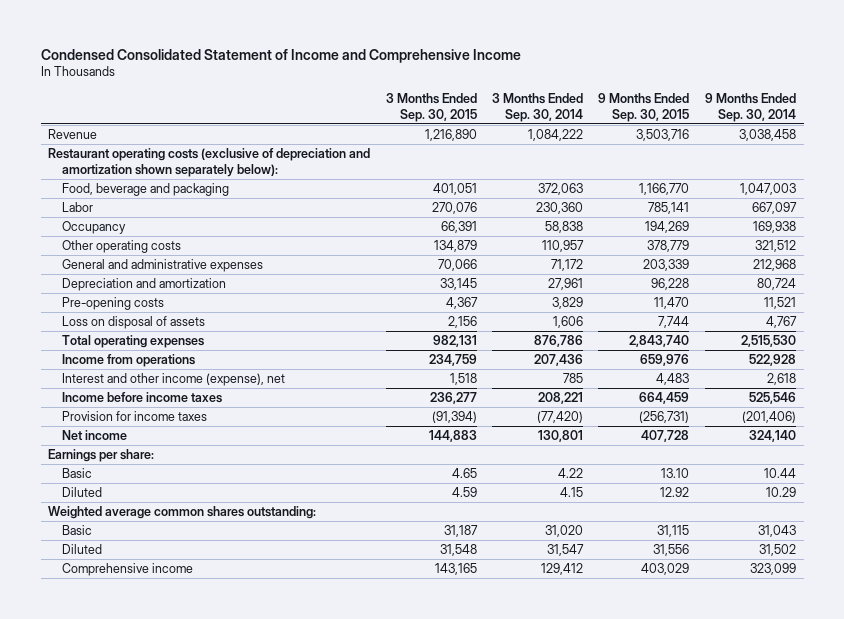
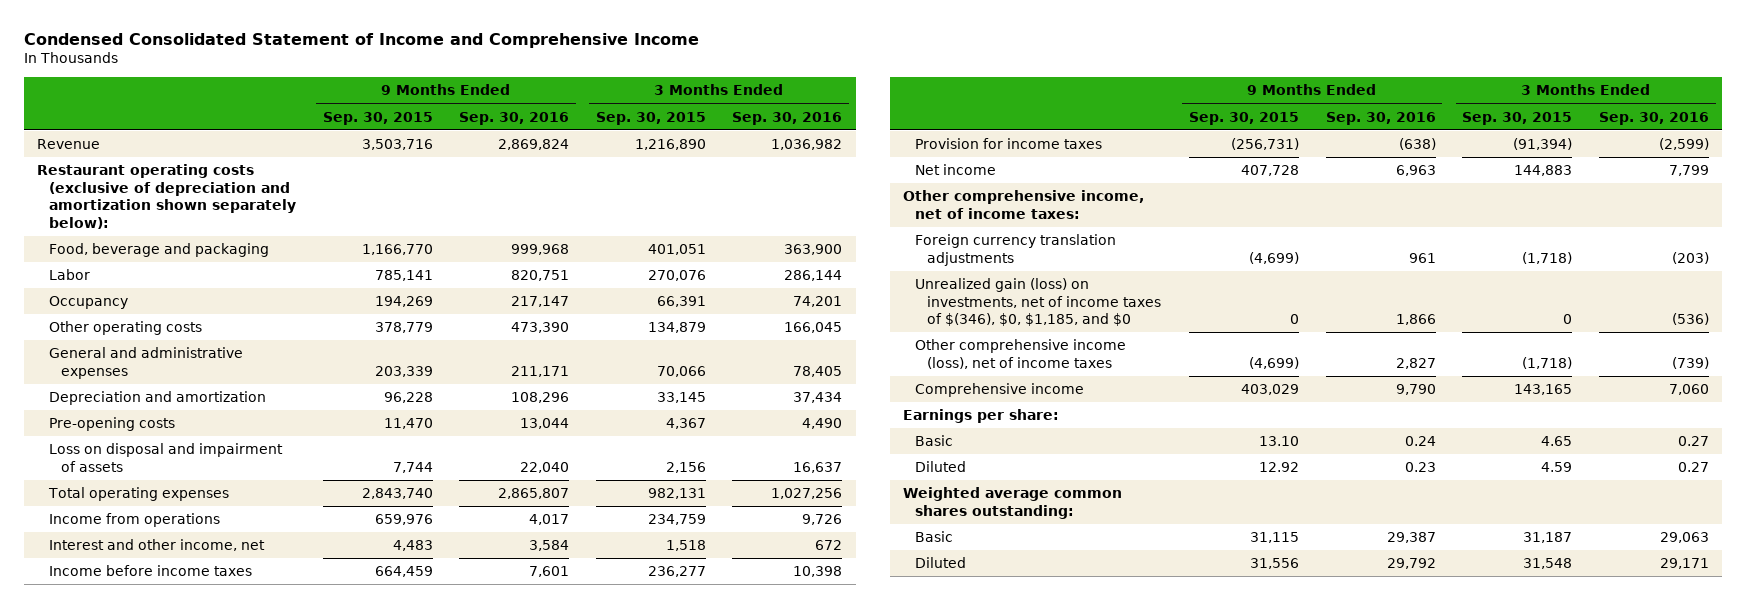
- | 3 Months Ended Sep. 30, 2015 | 3 Months Ended Sep. 30, 2014 | 9 Months Ended Sep. 30, 2015 | 9 Months Ended Sep. 30, 2014
+ | 9 Months Ended Sep. 30, 2015 | 9 Months Ended Sep. 30, 2016 | 3 Months Ended Sep. 30, 2015 | 3 Months Ended Sep. 30, 2016
- Loss on disposal of assets | 2,156 | 1,606 | 7,744 | 4,767
+ Loss on disposal and impairment of assets | 7,744 | 22,040 | 2,156 | 16,637
- Interest and other income (expense), net | 1,518 | 785 | 4,483 | 2,618
+ Interest and other income, net | 4,483 | 3,584 | 1,518 | 672
+ Other comprehensive income, net of income taxes:
+ Foreign currency translation adjustments | (4,699) | 961 | (1,718) | (203)
+ Unrealized gain (loss) on investments, net of income taxes of $(346), $0, $1,185, and $0 | 0 | 1,866 | 0 | (536)
+ Other comprehensive income (loss), net of income taxes | (4,699) | 2,827 | (1,718) | (739)
moved up: Comprehensive income | 403,029 | 9,790 | 143,165 | 7,060

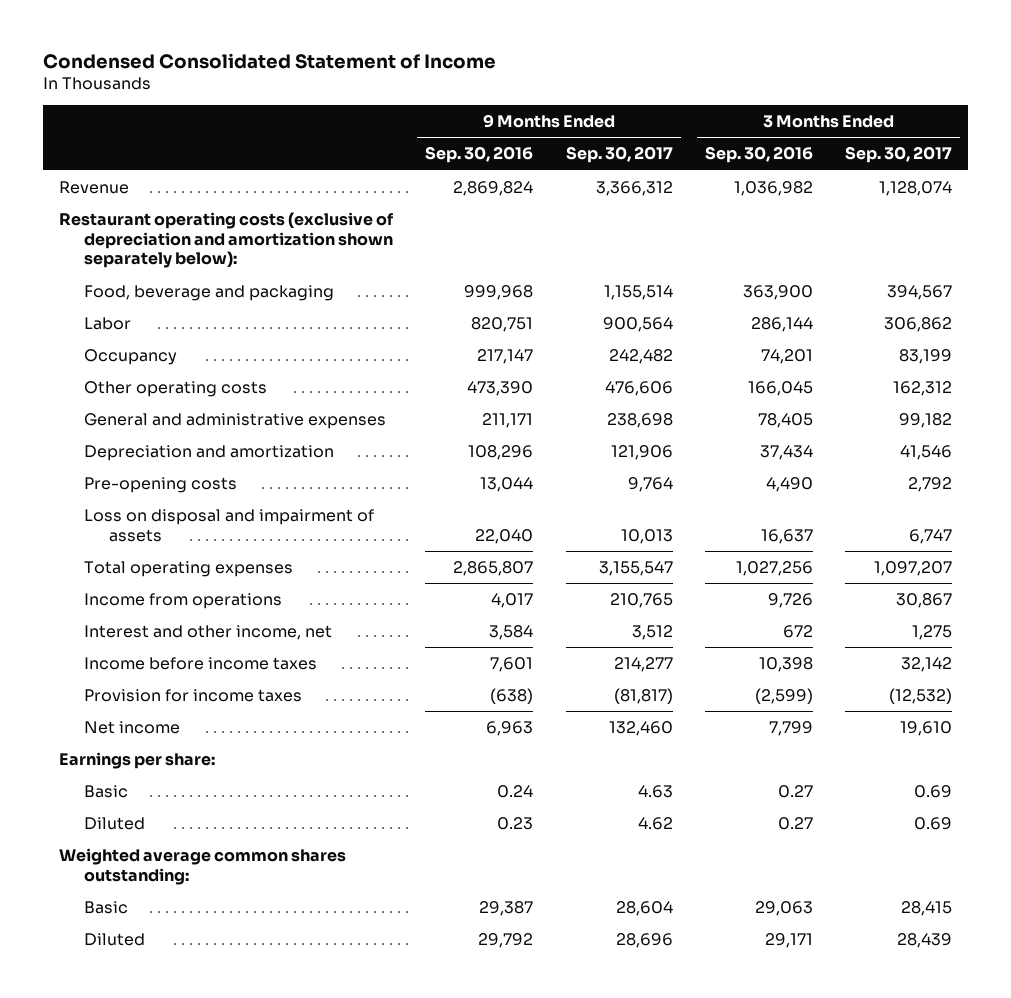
- Condensed Consolidated Statement of Income and Comprehensive Income
+ Condensed Consolidated Statement of Income
- | 9 Months Ended Sep. 30, 2015 | 9 Months Ended Sep. 30, 2016 | 3 Months Ended Sep. 30, 2015 | 3 Months Ended Sep. 30, 2016
+ | 9 Months Ended Sep. 30, 2016 | 9 Months Ended Sep. 30, 2017 | 3 Months Ended Sep. 30, 2016 | 3 Months Ended Sep. 30, 2017
- Other comprehensive income, net of income taxes:
- Foreign currency translation adjustments | (4,699) | 961 | (1,718) | (203)
- Unrealized gain (loss) on investments, net of income taxes of $(346), $0, $1,185, and $0 | 0 | 1,866 | 0 | (536)
- Other comprehensive income (loss), net of income taxes | (4,699) | 2,827 | (1,718) | (739)
- Comprehensive income | 403,029 | 9,790 | 143,165 | 7,060

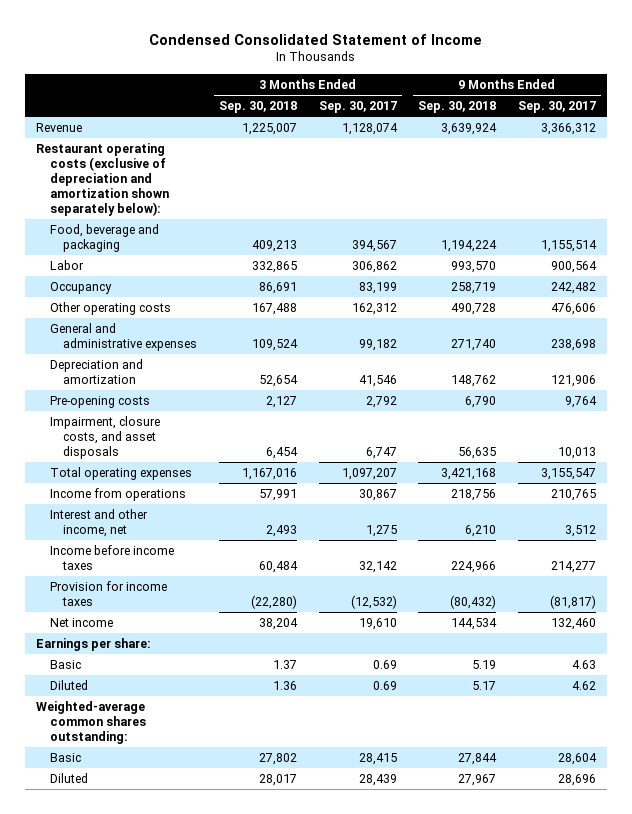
- | 9 Months Ended Sep. 30, 2016 | 9 Months Ended Sep. 30, 2017 | 3 Months Ended Sep. 30, 2016 | 3 Months Ended Sep. 30, 2017
+ | 3 Months Ended Sep. 30, 2018 | 3 Months Ended Sep. 30, 2017 | 9 Months Ended Sep. 30, 2018 | 9 Months Ended Sep. 30, 2017
- Loss on disposal and impairment of assets | 22,040 | 10,013 | 16,637 | 6,747
+ Impairment, closure costs, and asset disposals | 6,454 | 6,747 | 56,635 | 10,013
- Weighted average common shares outstanding:
+ Weighted-average common shares outstanding:

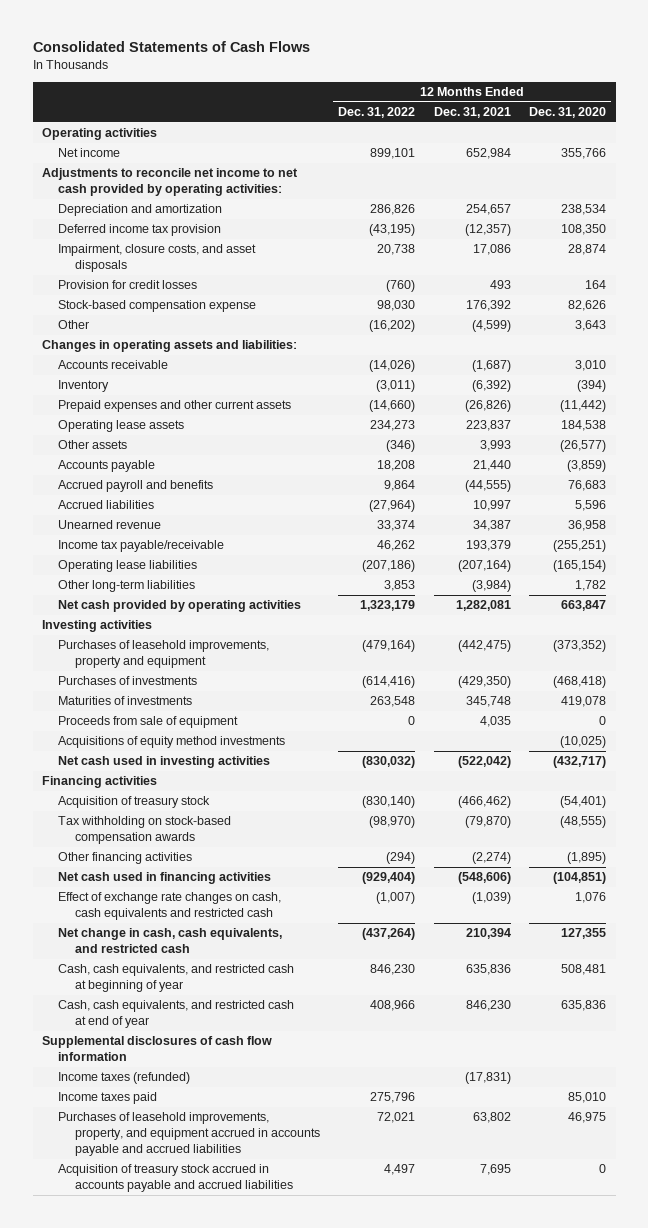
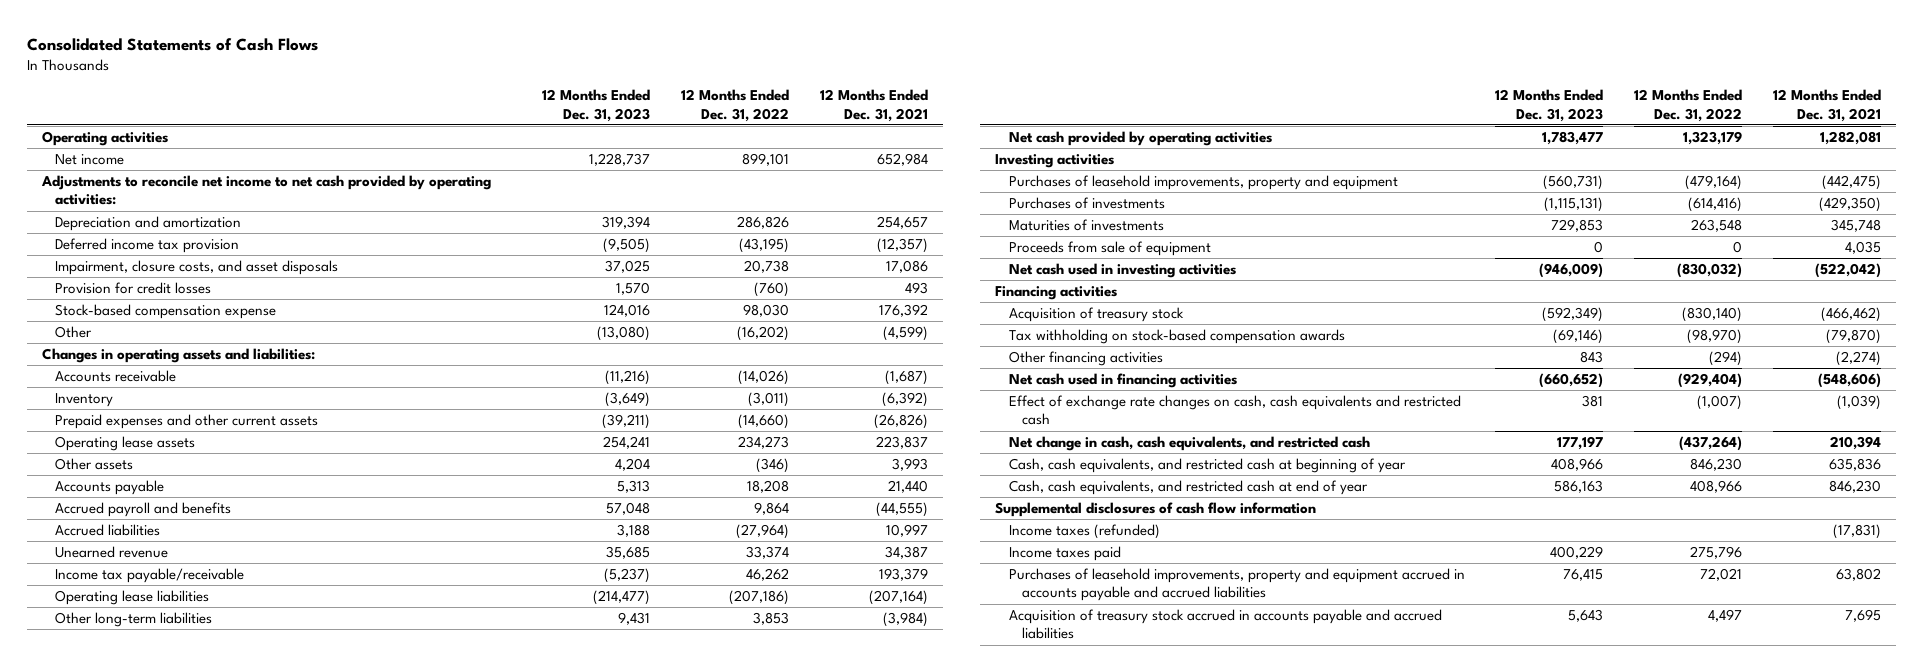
- | 12 Months Ended Dec. 31, 2022 | 12 Months Ended Dec. 31, 2021 | 12 Months Ended Dec. 31, 2020
+ | 12 Months Ended Dec. 31, 2023 | 12 Months Ended Dec. 31, 2022 | 12 Months Ended Dec. 31, 2021
- Acquisitions of equity method investments | | | (10,025)
- Purchases of leasehold improvements, property, and equipment accrued in accounts payable and accrued liabilities | 72,021 | 63,802 | 46,975
+ Purchases of leasehold improvements, property and equipment accrued in accounts payable and accrued liabilities | 76,415 | 72,021 | 63,802

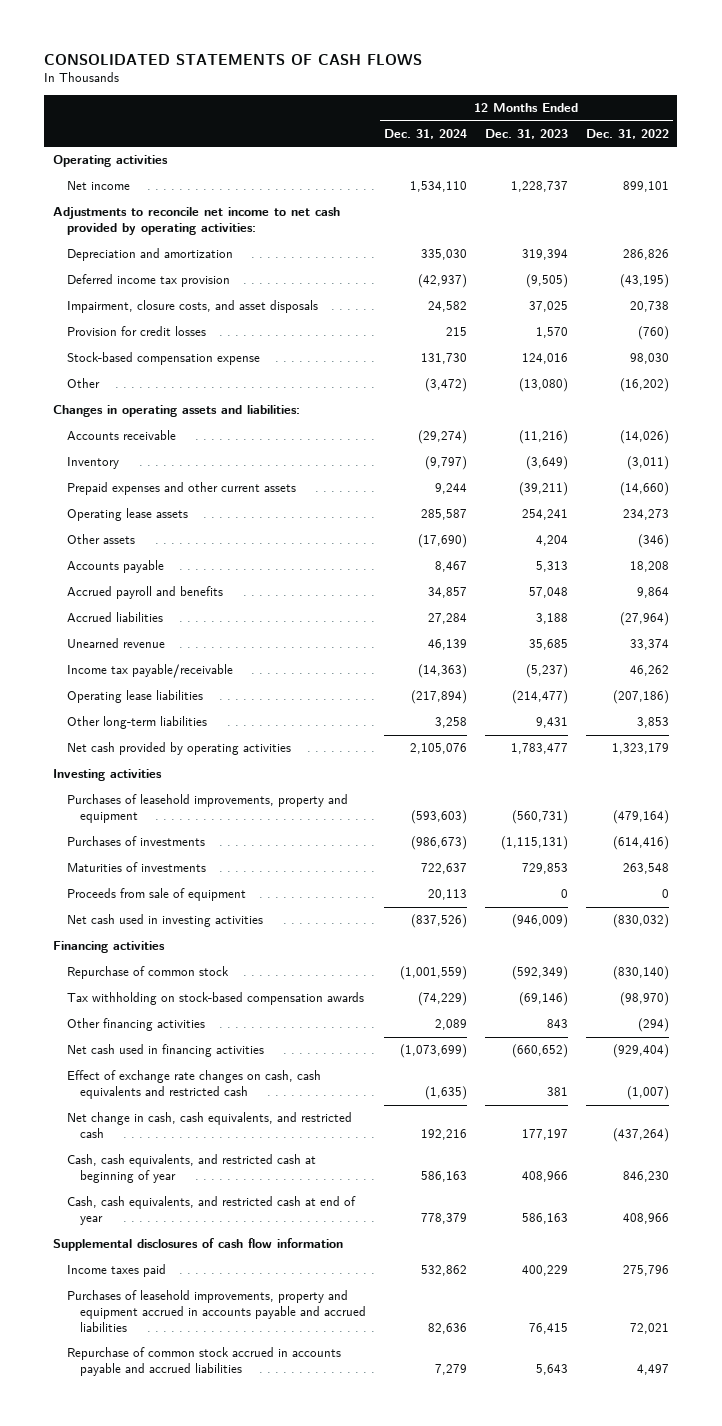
- Consolidated Statements of Cash Flows
+ CONSOLIDATED STATEMENTS OF CASH FLOWS
- | 12 Months Ended Dec. 31, 2023 | 12 Months Ended Dec. 31, 2022 | 12 Months Ended Dec. 31, 2021
+ | 12 Months Ended Dec. 31, 2024 | 12 Months Ended Dec. 31, 2023 | 12 Months Ended Dec. 31, 2022
- Acquisition of treasury stock | (592,349) | (830,140) | (466,462)
+ Repurchase of common stock | (1,001,559) | (592,349) | (830,140)
- Income taxes (refunded) | | | (17,831)
- Acquisition of treasury stock accrued in accounts payable and accrued liabilities | 5,643 | 4,497 | 7,695
+ Repurchase of common stock accrued in accounts payable and accrued liabilities | 7,279 | 5,643 | 4,497

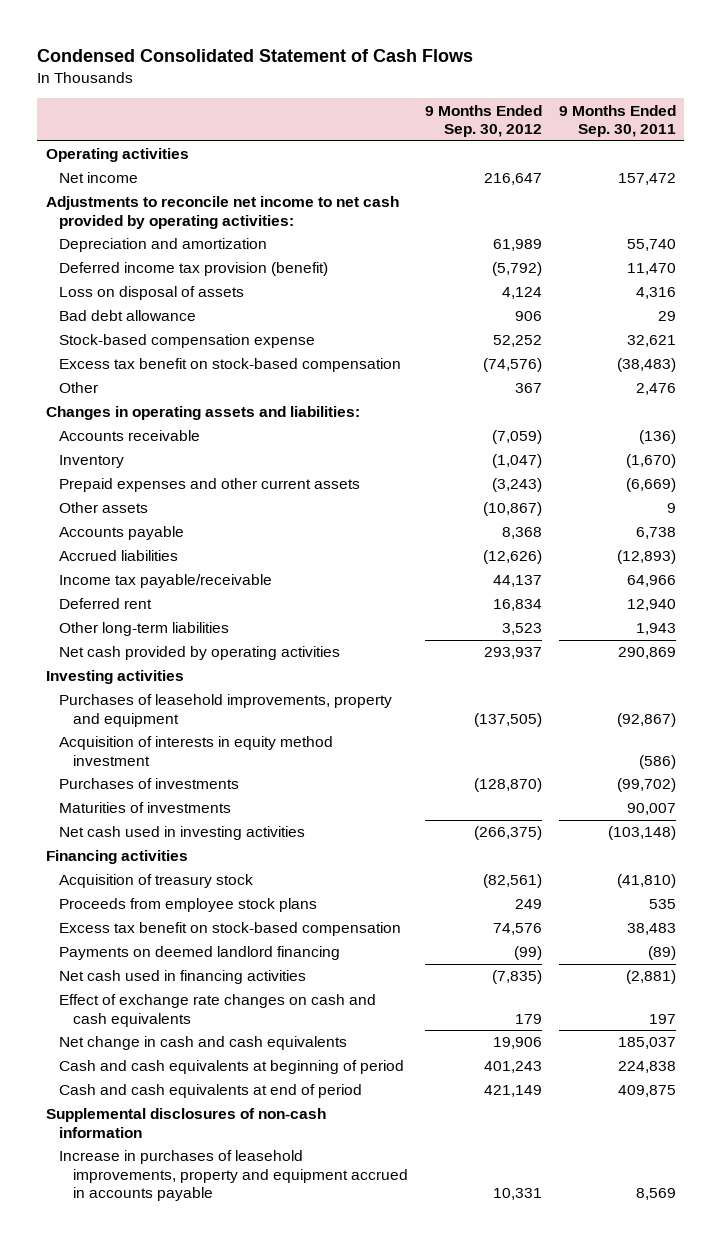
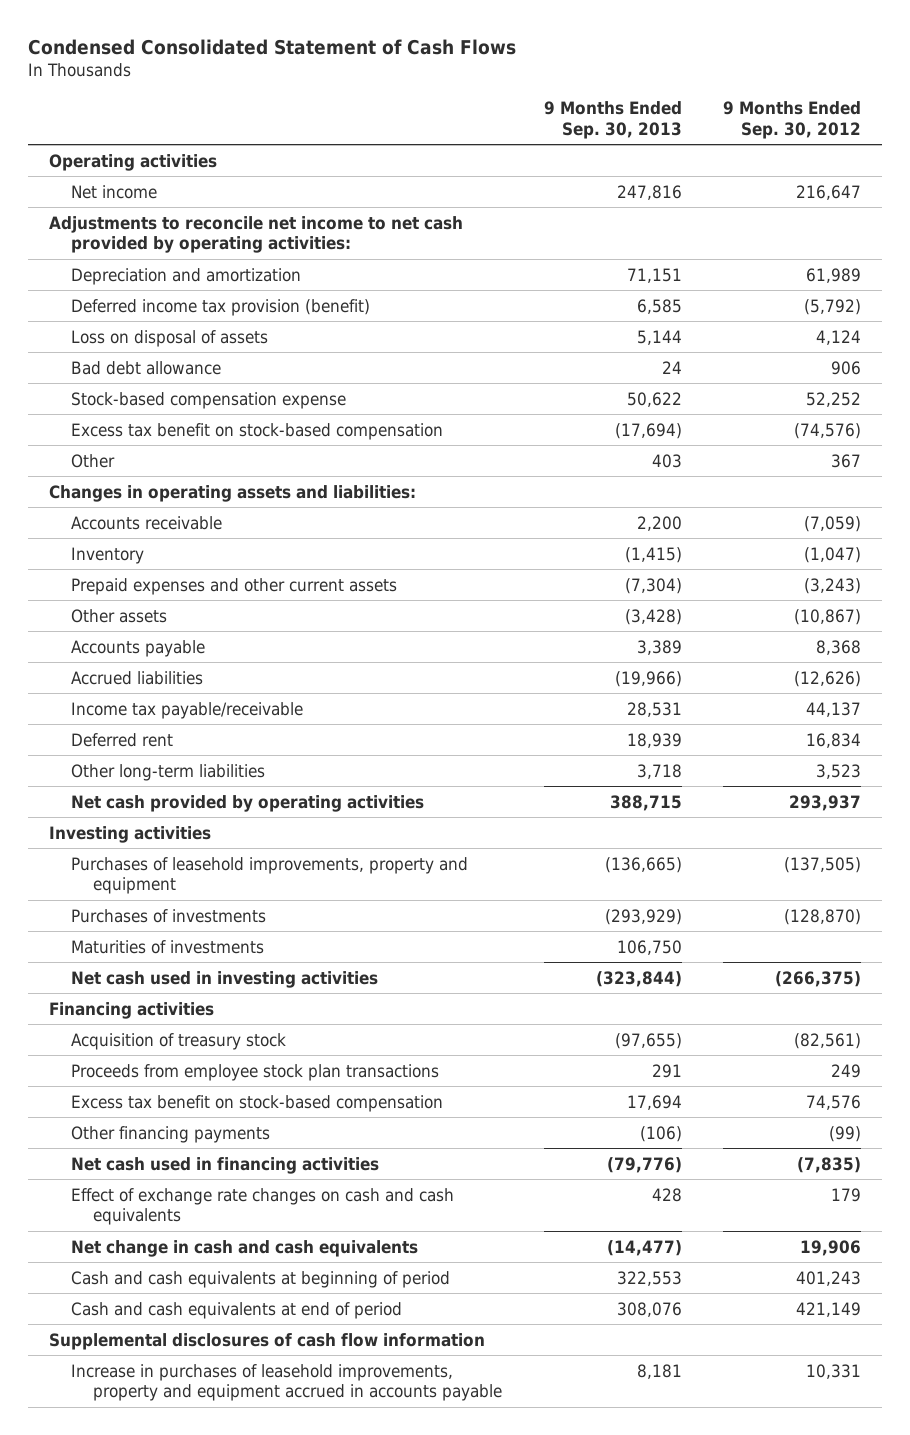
- | 9 Months Ended Sep. 30, 2012 | 9 Months Ended Sep. 30, 2011
+ | 9 Months Ended Sep. 30, 2013 | 9 Months Ended Sep. 30, 2012
- Acquisition of interests in equity method investment | | (586)
- Proceeds from employee stock plans | 249 | 535
+ Proceeds from employee stock plan transactions | 291 | 249
- Payments on deemed landlord financing | (99) | (89)
+ Other financing payments | (106) | (99)
- Supplemental disclosures of non-cash information
+ Supplemental disclosures of cash flow information

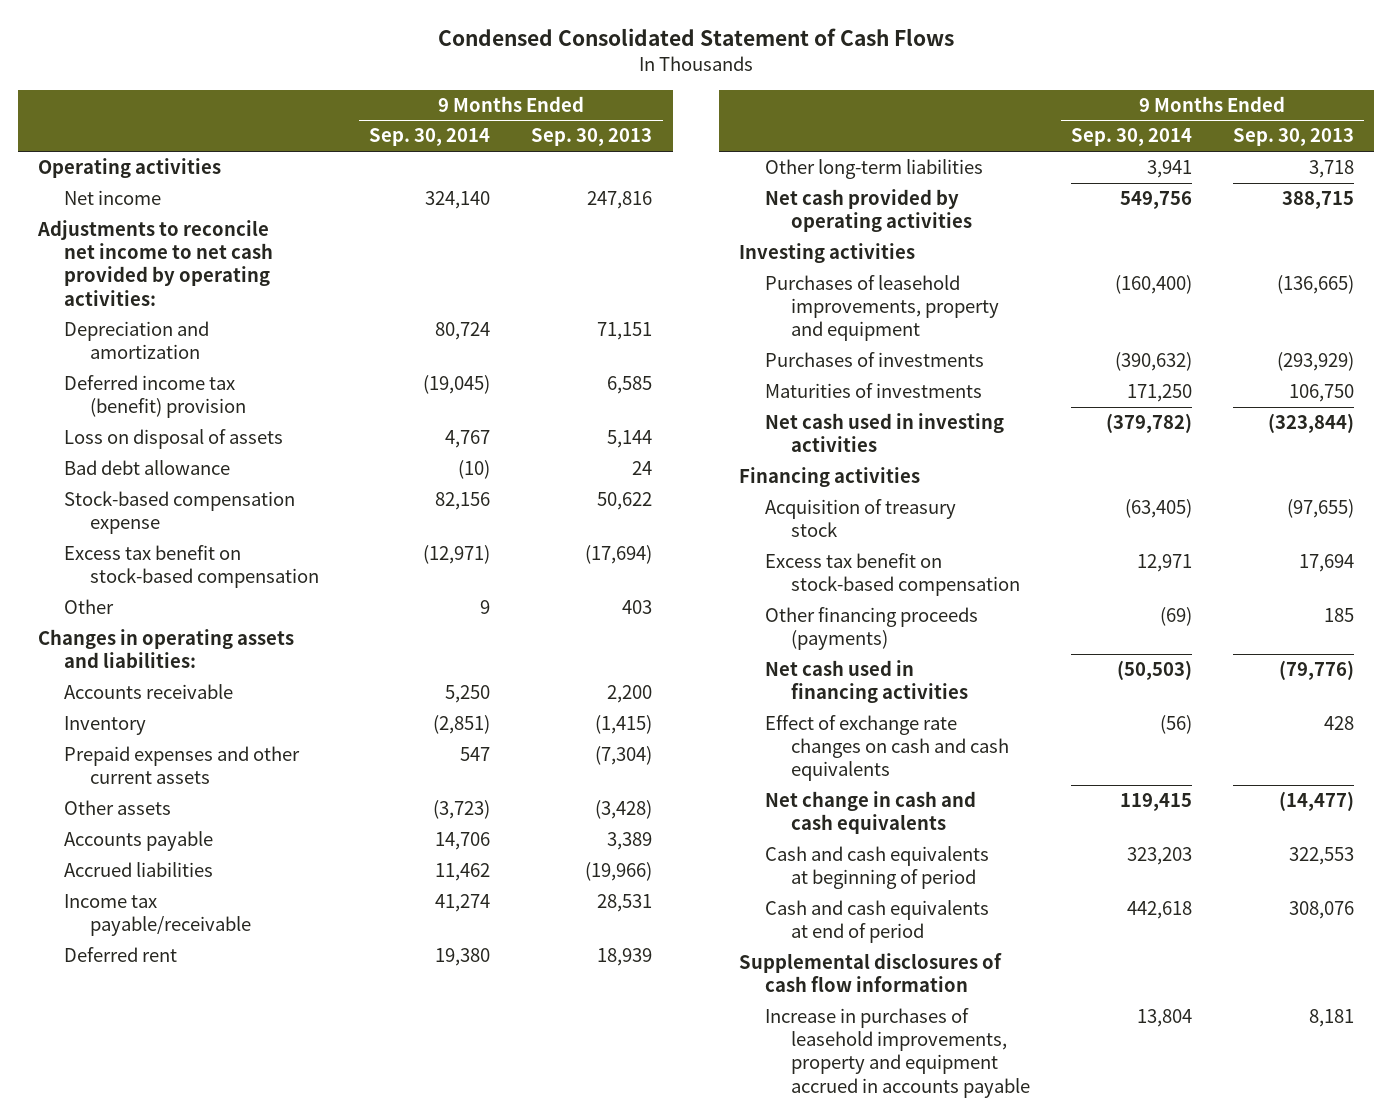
- | 9 Months Ended Sep. 30, 2013 | 9 Months Ended Sep. 30, 2012
+ | 9 Months Ended Sep. 30, 2014 | 9 Months Ended Sep. 30, 2013
- Deferred income tax provision (benefit) | 6,585 | (5,792)
+ Deferred income tax (benefit) provision | (19,045) | 6,585
- Proceeds from employee stock plan transactions | 291 | 249
- Other financing payments | (106) | (99)
+ Other financing proceeds (payments) | (69) | 185

